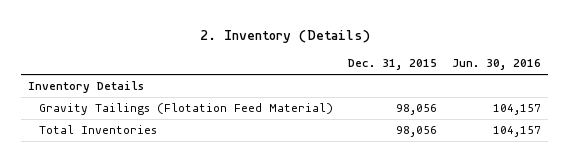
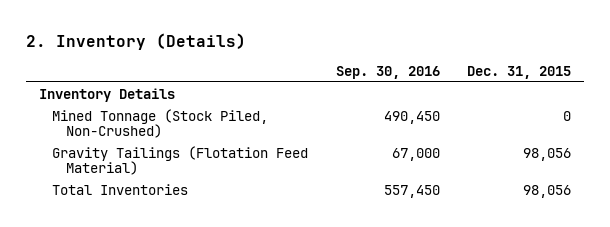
- | Dec. 31, 2015 | Jun. 30, 2016
+ | Sep. 30, 2016 | Dec. 31, 2015
+ Mined Tonnage (Stock Piled, Non-Crushed) | 490,450 | 0

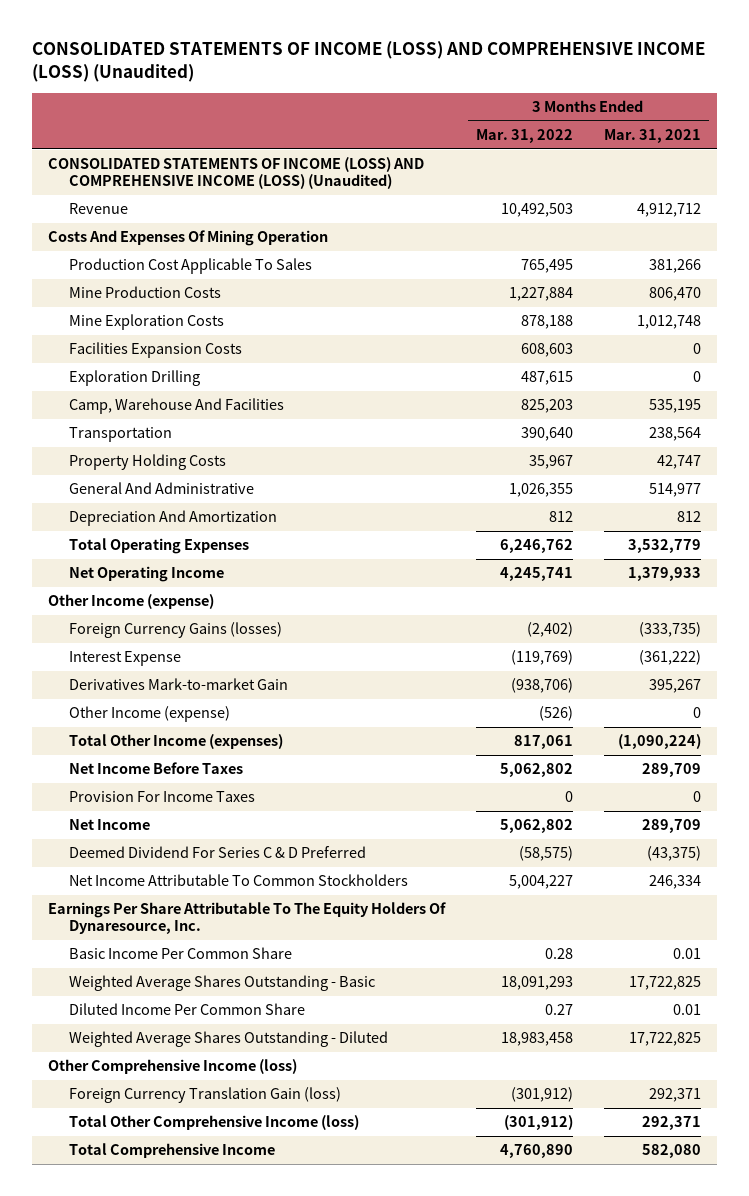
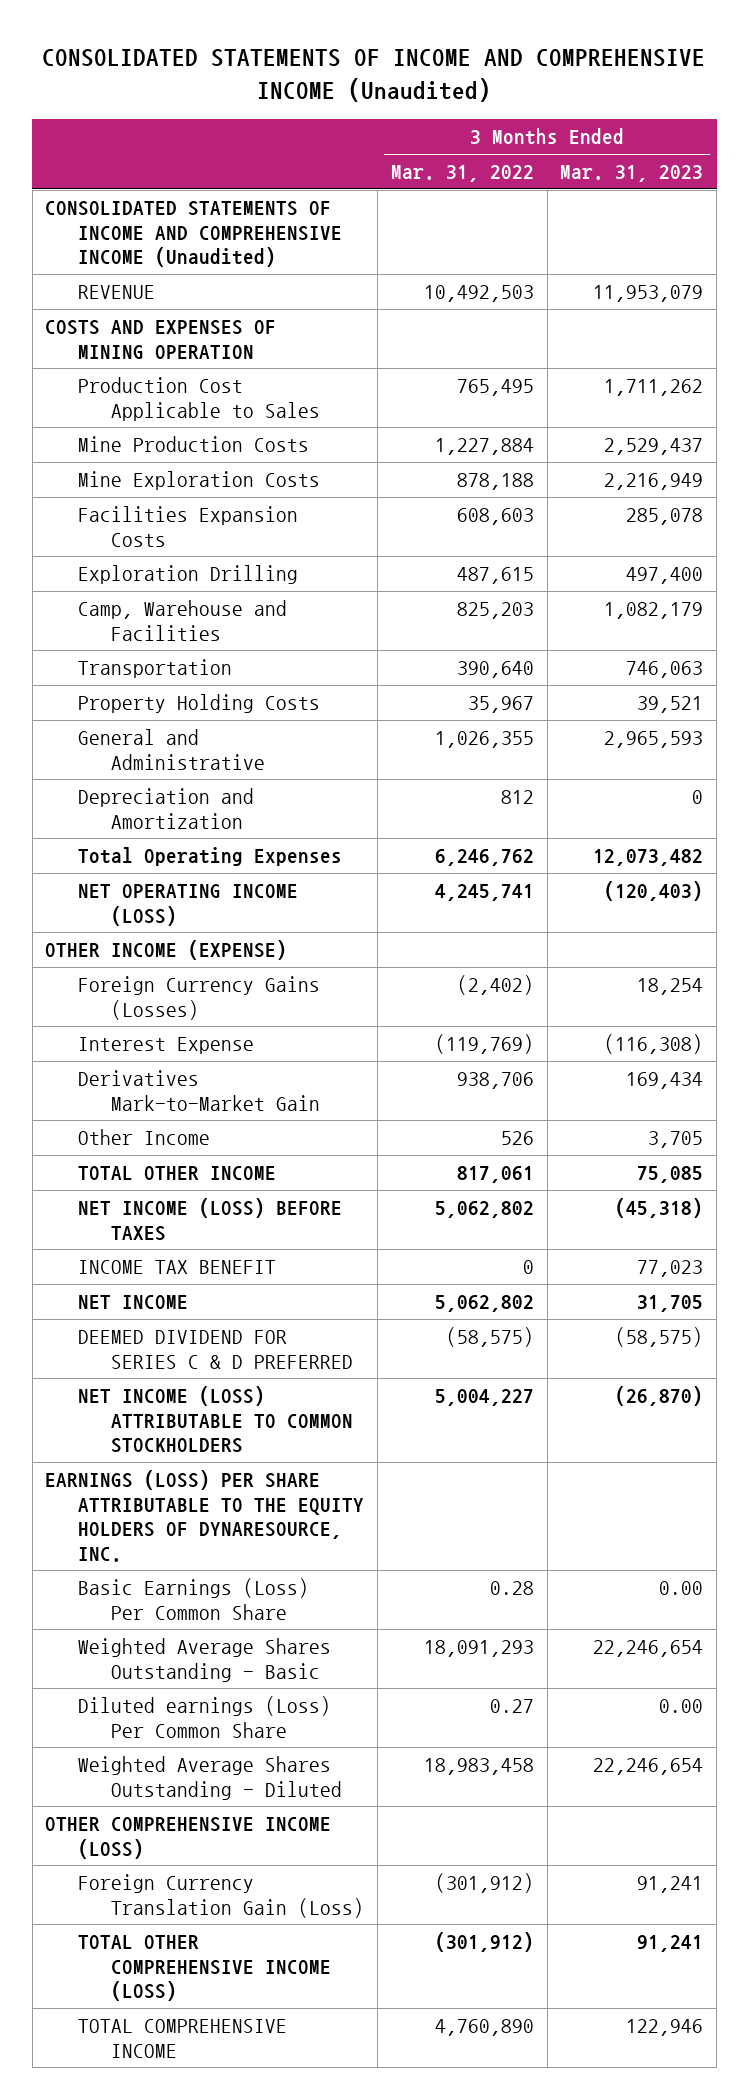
- CONSOLIDATED STATEMENTS OF INCOME (LOSS) AND COMPREHENSIVE INCOME (LOSS) (Unaudited)
+ CONSOLIDATED STATEMENTS OF INCOME AND COMPREHENSIVE INCOME (Unaudited)
- | 3 Months Ended Mar. 31, 2022 | 3 Months Ended Mar. 31, 2021
+ | 3 Months Ended Mar. 31, 2022 | 3 Months Ended Mar. 31, 2023
- CONSOLIDATED STATEMENTS OF INCOME (LOSS) AND COMPREHENSIVE INCOME (LOSS) (Unaudited)
- Revenue | 10,492,503 | 4,912,712
- Costs And Expenses Of Mining Operation
- Production Cost Applicable To Sales | 765,495 | 381,266
+ CONSOLIDATED STATEMENTS OF INCOME AND COMPREHENSIVE INCOME (Unaudited)
+ REVENUE | 10,492,503 | 11,953,079
+ COSTS AND EXPENSES OF MINING OPERATION
+ Production Cost Applicable to Sales | 765,495 | 1,711,262
- Camp, Warehouse And Facilities | 825,203 | 535,195
+ Camp, Warehouse and Facilities | 825,203 | 1,082,179
- General And Administrative | 1,026,355 | 514,977
- Depreciation And Amortization | 812 | 812
+ General and Administrative | 1,026,355 | 2,965,593
+ Depreciation and Amortization | 812 | 0
- Net Operating Income | 4,245,741 | 1,379,933
- Other Income (expense)
- Foreign Currency Gains (losses) | (2,402) | (333,735)
+ NET OPERATING INCOME (LOSS) | 4,245,741 | (120,403)
+ OTHER INCOME (EXPENSE)
+ Foreign Currency Gains (Losses) | (2,402) | 18,254
- Derivatives Mark-to-market Gain | (938,706) | 395,267
- Other Income (expense) | (526) | 0
- Total Other Income (expenses) | 817,061 | (1,090,224)
- Net Income Before Taxes | 5,062,802 | 289,709
- Provision For Income Taxes | 0 | 0
- Net Income | 5,062,802 | 289,709
- Deemed Dividend For Series C & D Preferred | (58,575) | (43,375)
- Net Income Attributable To Common Stockholders | 5,004,227 | 246,334
- Earnings Per Share Attributable To The Equity Holders Of Dynaresource, Inc.
- Basic Income Per Common Share | 0.28 | 0.01
+ Derivatives Mark-to-Market Gain | 938,706 | 169,434
+ Other Income | 526 | 3,705
+ TOTAL OTHER INCOME | 817,061 | 75,085
+ NET INCOME (LOSS) BEFORE TAXES | 5,062,802 | (45,318)
+ INCOME TAX BENEFIT | 0 | 77,023
+ NET INCOME | 5,062,802 | 31,705
+ DEEMED DIVIDEND FOR SERIES C & D PREFERRED | (58,575) | (58,575)
+ NET INCOME (LOSS) ATTRIBUTABLE TO COMMON STOCKHOLDERS | 5,004,227 | (26,870)
+ EARNINGS (LOSS) PER SHARE ATTRIBUTABLE TO THE EQUITY HOLDERS OF DYNARESOURCE, INC.
+ Basic Earnings (Loss) Per Common Share | 0.28 | 0.00
- Diluted Income Per Common Share | 0.27 | 0.01
+ Diluted earnings (Loss) Per Common Share | 0.27 | 0.00
- Other Comprehensive Income (loss)
- Foreign Currency Translation Gain (loss) | (301,912) | 292,371
- Total Other Comprehensive Income (loss) | (301,912) | 292,371
- Total Comprehensive Income | 4,760,890 | 582,080
+ OTHER COMPREHENSIVE INCOME (LOSS)
+ Foreign Currency Translation Gain (Loss) | (301,912) | 91,241
+ TOTAL OTHER COMPREHENSIVE INCOME (LOSS) | (301,912) | 91,241
+ TOTAL COMPREHENSIVE INCOME | 4,760,890 | 122,946

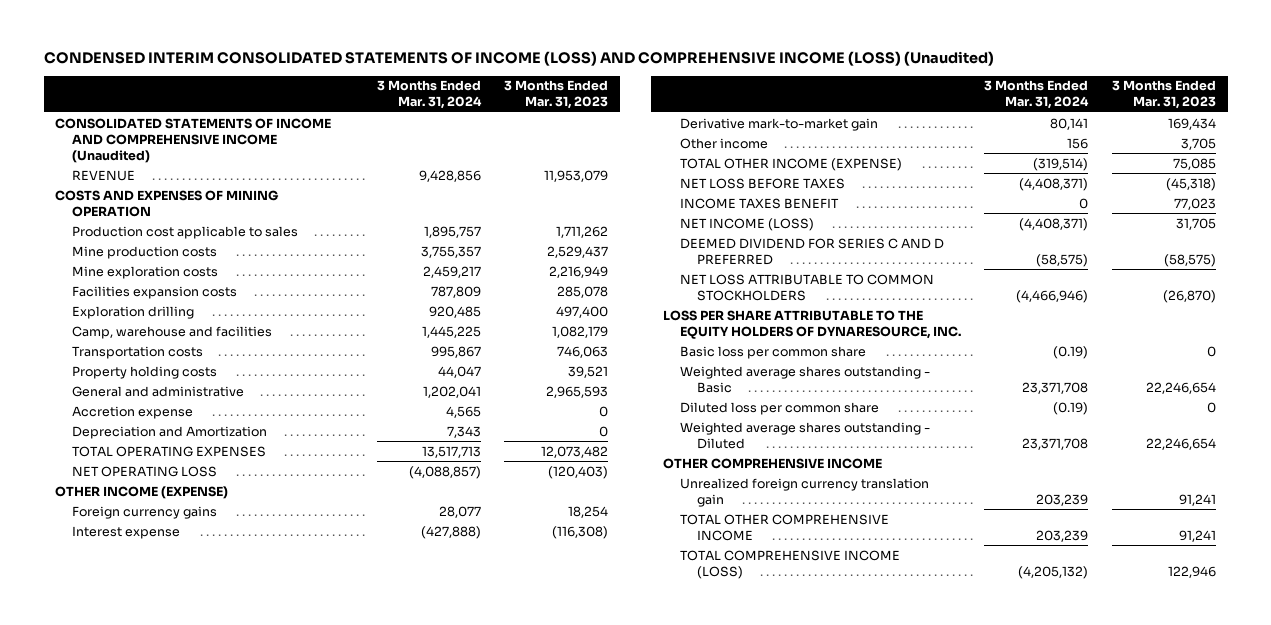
- CONSOLIDATED STATEMENTS OF INCOME AND COMPREHENSIVE INCOME (Unaudited)
+ CONDENSED INTERIM CONSOLIDATED STATEMENTS OF INCOME (LOSS) AND COMPREHENSIVE INCOME (LOSS) (Unaudited)
- | 3 Months Ended Mar. 31, 2022 | 3 Months Ended Mar. 31, 2023
+ | 3 Months Ended Mar. 31, 2024 | 3 Months Ended Mar. 31, 2023
- Production Cost Applicable to Sales | 765,495 | 1,711,262
- Mine Production Costs | 1,227,884 | 2,529,437
- Mine Exploration Costs | 878,188 | 2,216,949
- Facilities Expansion Costs | 608,603 | 285,078
- Exploration Drilling | 487,615 | 497,400
- Camp, Warehouse and Facilities | 825,203 | 1,082,179
- Transportation | 390,640 | 746,063
- Property Holding Costs | 35,967 | 39,521
- General and Administrative | 1,026,355 | 2,965,593
+ Production cost applicable to sales | 1,895,757 | 1,711,262
+ Mine production costs | 3,755,357 | 2,529,437
+ Mine exploration costs | 2,459,217 | 2,216,949
+ Facilities expansion costs | 787,809 | 285,078
+ Exploration drilling | 920,485 | 497,400
+ Camp, warehouse and facilities | 1,445,225 | 1,082,179
+ Transportation costs | 995,867 | 746,063
+ Property holding costs | 44,047 | 39,521
+ General and administrative | 1,202,041 | 2,965,593
+ Accretion expense | 4,565 | 0
- Total Operating Expenses | 6,246,762 | 12,073,482
- NET OPERATING INCOME (LOSS) | 4,245,741 | (120,403)
+ TOTAL OPERATING EXPENSES | 13,517,713 | 12,073,482
+ NET OPERATING LOSS | (4,088,857) | (120,403)
- Foreign Currency Gains (Losses) | (2,402) | 18,254
- Interest Expense | (119,769) | (116,308)
- Derivatives Mark-to-Market Gain | 938,706 | 169,434
- Other Income | 526 | 3,705
- TOTAL OTHER INCOME | 817,061 | 75,085
- NET INCOME (LOSS) BEFORE TAXES | 5,062,802 | (45,318)
- INCOME TAX BENEFIT | 0 | 77,023
- NET INCOME | 5,062,802 | 31,705
- DEEMED DIVIDEND FOR SERIES C & D PREFERRED | (58,575) | (58,575)
- NET INCOME (LOSS) ATTRIBUTABLE TO COMMON STOCKHOLDERS | 5,004,227 | (26,870)
- EARNINGS (LOSS) PER SHARE ATTRIBUTABLE TO THE EQUITY HOLDERS OF DYNARESOURCE, INC.
- Basic Earnings (Loss) Per Common Share | 0.28 | 0.00
- Weighted Average Shares Outstanding - Basic | 18,091,293 | 22,246,654
- Diluted earnings (Loss) Per Common Share | 0.27 | 0.00
- Weighted Average Shares Outstanding - Diluted | 18,983,458 | 22,246,654
- OTHER COMPREHENSIVE INCOME (LOSS)
- Foreign Currency Translation Gain (Loss) | (301,912) | 91,241
- TOTAL OTHER COMPREHENSIVE INCOME (LOSS) | (301,912) | 91,241
- TOTAL COMPREHENSIVE INCOME | 4,760,890 | 122,946
+ Foreign currency gains | 28,077 | 18,254
+ Interest expense | (427,888) | (116,308)
+ Derivative mark-to-market gain | 80,141 | 169,434
+ Other income | 156 | 3,705
+ TOTAL OTHER INCOME (EXPENSE) | (319,514) | 75,085
+ NET LOSS BEFORE TAXES | (4,408,371) | (45,318)
+ INCOME TAXES BENEFIT | 0 | 77,023
+ NET INCOME (LOSS) | (4,408,371) | 31,705
+ DEEMED DIVIDEND FOR SERIES C AND D PREFERRED | (58,575) | (58,575)
+ NET LOSS ATTRIBUTABLE TO COMMON STOCKHOLDERS | (4,466,946) | (26,870)
+ LOSS PER SHARE ATTRIBUTABLE TO THE EQUITY HOLDERS OF DYNARESOURCE, INC.
+ Basic loss per common share | (0.19) | 0
+ Weighted average shares outstanding - Basic | 23,371,708 | 22,246,654
+ Diluted loss per common share | (0.19) | 0
+ Weighted average shares outstanding - Diluted | 23,371,708 | 22,246,654
+ OTHER COMPREHENSIVE INCOME
+ Unrealized foreign currency translation gain | 203,239 | 91,241
+ TOTAL OTHER COMPREHENSIVE INCOME | 203,239 | 91,241
+ TOTAL COMPREHENSIVE INCOME (LOSS) | (4,205,132) | 122,946

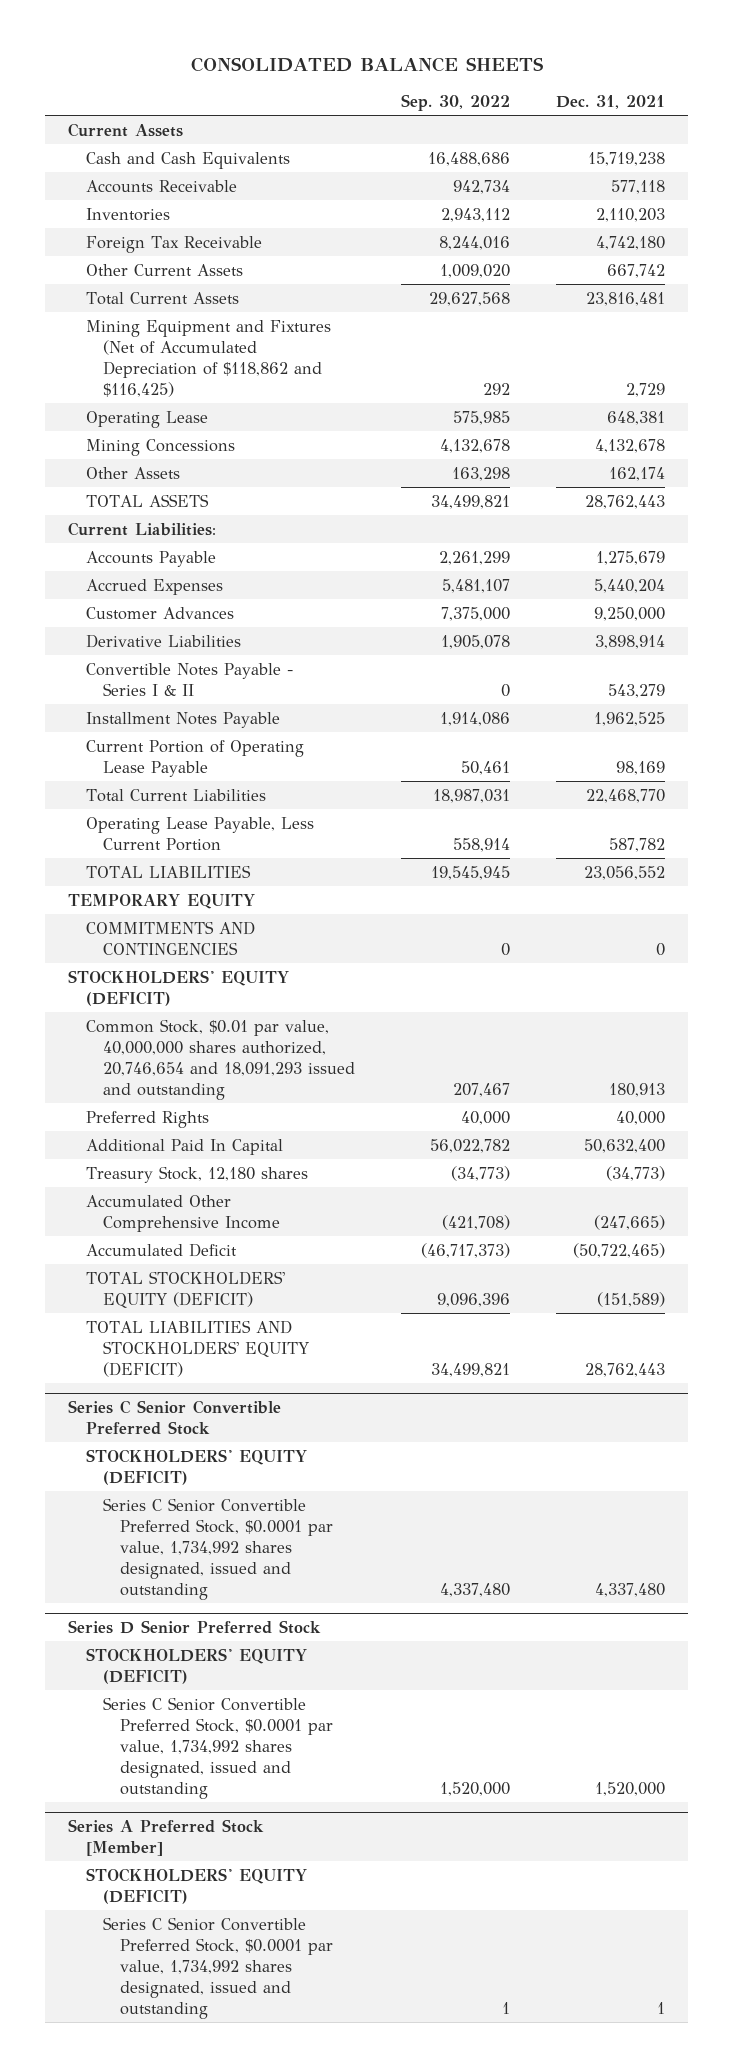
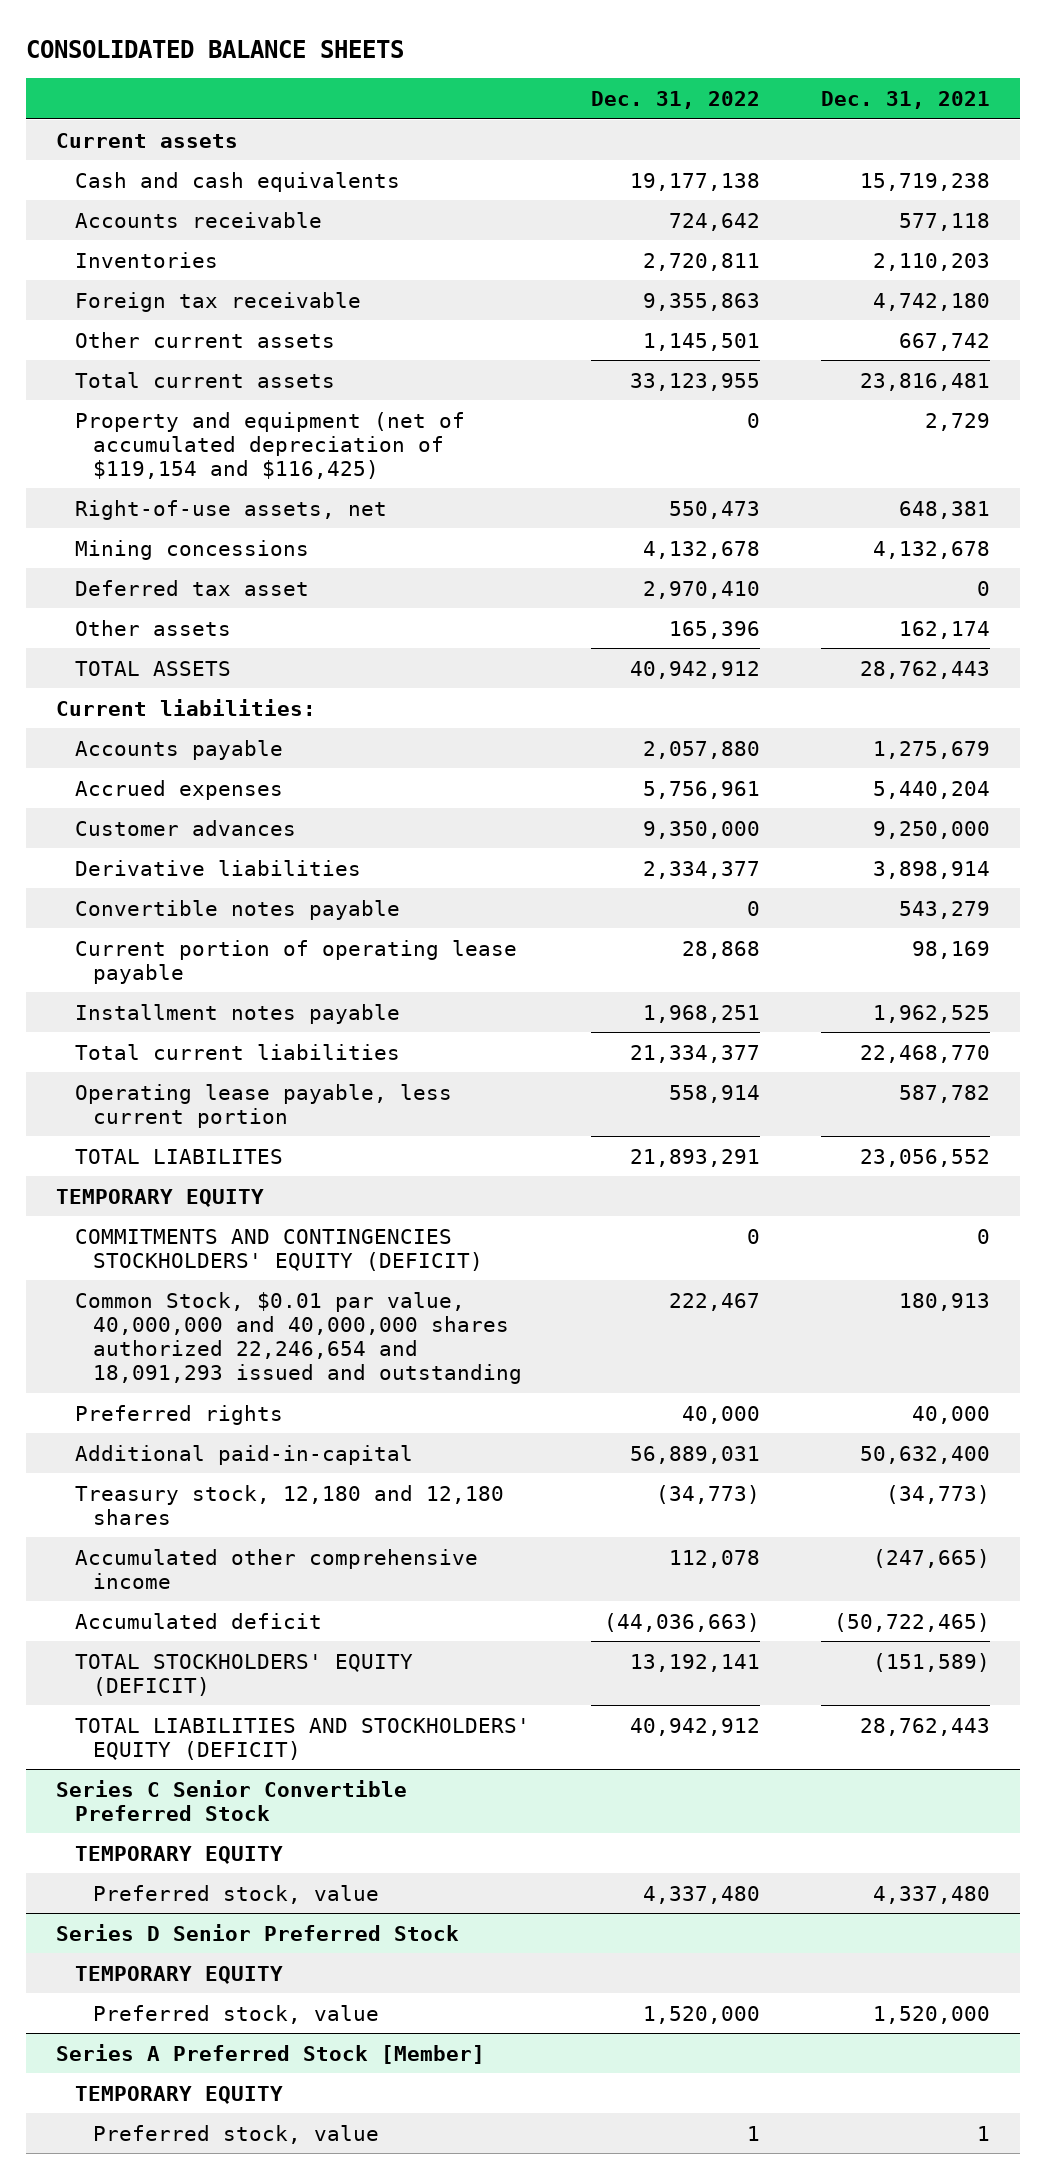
- | Sep. 30, 2022 | Dec. 31, 2021
+ | Dec. 31, 2022 | Dec. 31, 2021
- Current Assets
- Cash and Cash Equivalents | 16,488,686 | 15,719,238
- Accounts Receivable | 942,734 | 577,118
+ Current assets
+ Cash and cash equivalents | 19,177,138 | 15,719,238
+ Accounts receivable | 724,642 | 577,118
- Foreign Tax Receivable | 8,244,016 | 4,742,180
- Other Current Assets | 1,009,020 | 667,742
- Total Current Assets | 29,627,568 | 23,816,481
- Mining Equipment and Fixtures (Net of Accumulated Depreciation of $118,862 and $116,425) | 292 | 2,729
- Operating Lease | 575,985 | 648,381
- Mining Concessions | 4,132,678 | 4,132,678
- Other Assets | 163,298 | 162,174
+ Foreign tax receivable | 9,355,863 | 4,742,180
+ Other current assets | 1,145,501 | 667,742
+ Total current assets | 33,123,955 | 23,816,481
+ Property and equipment (net of accumulated depreciation of $119,154 and $116,425) | 0 | 2,729
+ Right-of-use assets, net | 550,473 | 648,381
+ Mining concessions | 4,132,678 | 4,132,678
+ Deferred tax asset | 2,970,410 | 0
+ Other assets | 165,396 | 162,174
- Current Liabilities:
- Accounts Payable | 2,261,299 | 1,275,679
- Accrued Expenses | 5,481,107 | 5,440,204
- Customer Advances | 7,375,000 | 9,250,000
- Derivative Liabilities | 1,905,078 | 3,898,914
- Convertible Notes Payable - Series I & II | 0 | 543,279
- Installment Notes Payable | 1,914,086 | 1,962,525
- Current Portion of Operating Lease Payable | 50,461 | 98,169
- Total Current Liabilities | 18,987,031 | 22,468,770
- Operating Lease Payable, Less Current Portion | 558,914 | 587,782
- TOTAL LIABILITIES | 19,545,945 | 23,056,552
+ Current liabilities:
+ Accounts payable | 2,057,880 | 1,275,679
+ Accrued expenses | 5,756,961 | 5,440,204
+ Customer advances | 9,350,000 | 9,250,000
+ Derivative liabilities | 2,334,377 | 3,898,914
+ Convertible notes payable | 0 | 543,279
+ Current portion of operating lease payable | 28,868 | 98,169
+ Installment notes payable | 1,968,251 | 1,962,525
+ Total current liabilities | 21,334,377 | 22,468,770
+ Operating lease payable, less current portion | 558,914 | 587,782
+ TOTAL LIABILITES | 21,893,291 | 23,056,552
- COMMITMENTS AND CONTINGENCIES | 0 | 0
- STOCKHOLDERS' EQUITY (DEFICIT)
- Common Stock, $0.01 par value, 40,000,000 shares authorized, 20,746,654 and 18,091,293 issued and outstanding | 207,467 | 180,913
- Preferred Rights | 40,000 | 40,000
- Additional Paid In Capital | 56,022,782 | 50,632,400
- Treasury Stock, 12,180 shares | (34,773) | (34,773)
- Accumulated Other Comprehensive Income | (421,708) | (247,665)
- Accumulated Deficit | (46,717,373) | (50,722,465)
+ COMMITMENTS AND CONTINGENCIES STOCKHOLDERS' EQUITY (DEFICIT) | 0 | 0
+ Common Stock, $0.01 par value, 40,000,000 and 40,000,000 shares authorized 22,246,654 and 18,091,293 issued and outstanding | 222,467 | 180,913
+ Preferred rights | 40,000 | 40,000
+ Additional paid-in-capital | 56,889,031 | 50,632,400
+ Treasury stock, 12,180 and 12,180 shares | (34,773) | (34,773)
+ Accumulated other comprehensive income | 112,078 | (247,665)
+ Accumulated deficit | (44,036,663) | (50,722,465)
@ Series C Senior Convertible Preferred Stock
- STOCKHOLDERS' EQUITY (DEFICIT)
- Series C Senior Convertible Preferred Stock, $0.0001 par value, 1,734,992 shares designated, issued and outstanding | 4,337,480 | 4,337,480
+ TEMPORARY EQUITY
+ Preferred stock, value | 4,337,480 | 4,337,480
@ Series D Senior Preferred Stock
- STOCKHOLDERS' EQUITY (DEFICIT)
- Series C Senior Convertible Preferred Stock, $0.0001 par value, 1,734,992 shares designated, issued and outstanding | 1,520,000 | 1,520,000
+ TEMPORARY EQUITY
+ Preferred stock, value | 1,520,000 | 1,520,000
@ Series A Preferred Stock [Member]
- STOCKHOLDERS' EQUITY (DEFICIT)
- Series C Senior Convertible Preferred Stock, $0.0001 par value, 1,734,992 shares designated, issued and outstanding | 1 | 1
+ TEMPORARY EQUITY
+ Preferred stock, value | 1 | 1

